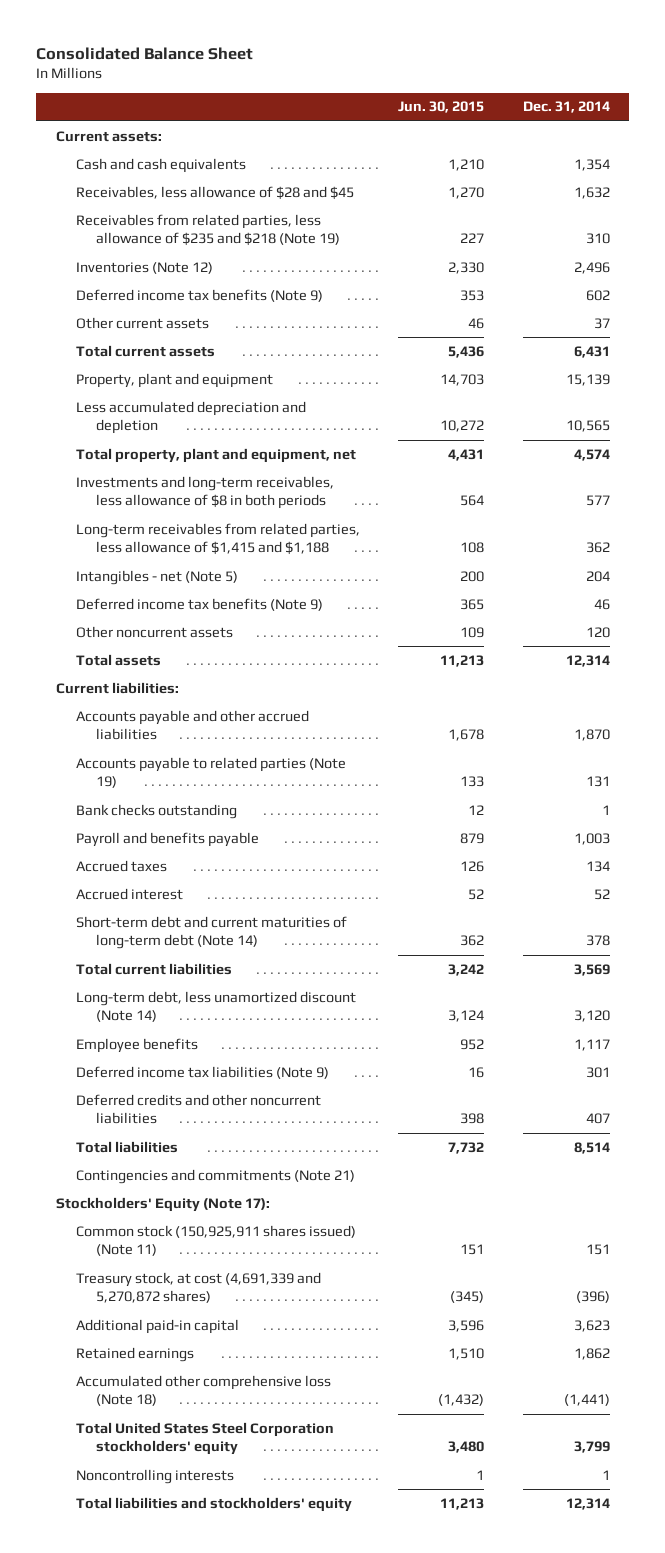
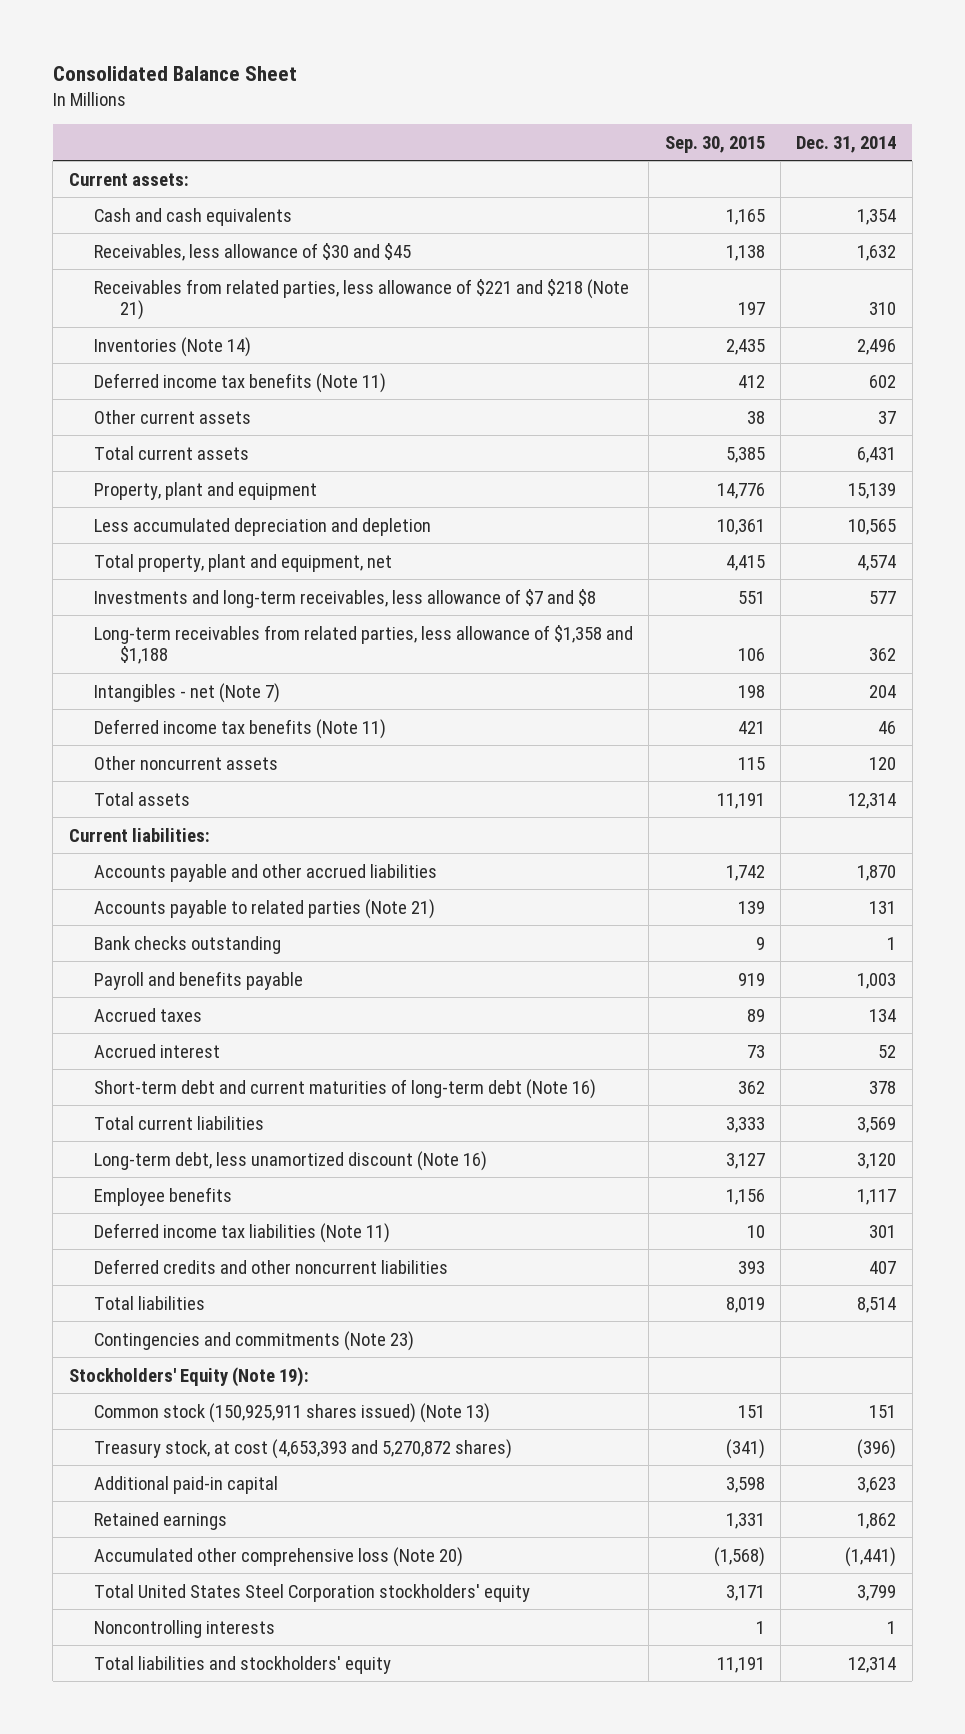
- | Jun. 30, 2015 | Dec. 31, 2014
+ | Sep. 30, 2015 | Dec. 31, 2014
- Receivables, less allowance of $28 and $45 | 1,270 | 1,632
- Receivables from related parties, less allowance of $235 and $218 (Note 19) | 227 | 310
- Inventories (Note 12) | 2,330 | 2,496
- Deferred income tax benefits (Note 9) | 353 | 602
+ Receivables, less allowance of $30 and $45 | 1,138 | 1,632
+ Receivables from related parties, less allowance of $221 and $218 (Note 21) | 197 | 310
+ Inventories (Note 14) | 2,435 | 2,496
+ Deferred income tax benefits (Note 11) | 412 | 602
- Investments and long-term receivables, less allowance of $8 in both periods | 564 | 577
- Long-term receivables from related parties, less allowance of $1,415 and $1,188 | 108 | 362
- Intangibles - net (Note 5) | 200 | 204
- Deferred income tax benefits (Note 9) | 365 | 46
+ Investments and long-term receivables, less allowance of $7 and $8 | 551 | 577
+ Long-term receivables from related parties, less allowance of $1,358 and $1,188 | 106 | 362
+ Intangibles - net (Note 7) | 198 | 204
+ Deferred income tax benefits (Note 11) | 421 | 46
- Accounts payable to related parties (Note 19) | 133 | 131
+ Accounts payable to related parties (Note 21) | 139 | 131
- Short-term debt and current maturities of long-term debt (Note 14) | 362 | 378
+ Short-term debt and current maturities of long-term debt (Note 16) | 362 | 378
- Long-term debt, less unamortized discount (Note 14) | 3,124 | 3,120
+ Long-term debt, less unamortized discount (Note 16) | 3,127 | 3,120
- Deferred income tax liabilities (Note 9) | 16 | 301
+ Deferred income tax liabilities (Note 11) | 10 | 301
- Contingencies and commitments (Note 21)
- Stockholders' Equity (Note 17):
- Common stock (150,925,911 shares issued) (Note 11) | 151 | 151
- Treasury stock, at cost (4,691,339 and 5,270,872 shares) | (345) | (396)
+ Contingencies and commitments (Note 23)
+ Stockholders' Equity (Note 19):
+ Common stock (150,925,911 shares issued) (Note 13) | 151 | 151
+ Treasury stock, at cost (4,653,393 and 5,270,872 shares) | (341) | (396)
- Accumulated other comprehensive loss (Note 18) | (1,432) | (1,441)
+ Accumulated other comprehensive loss (Note 20) | (1,568) | (1,441)

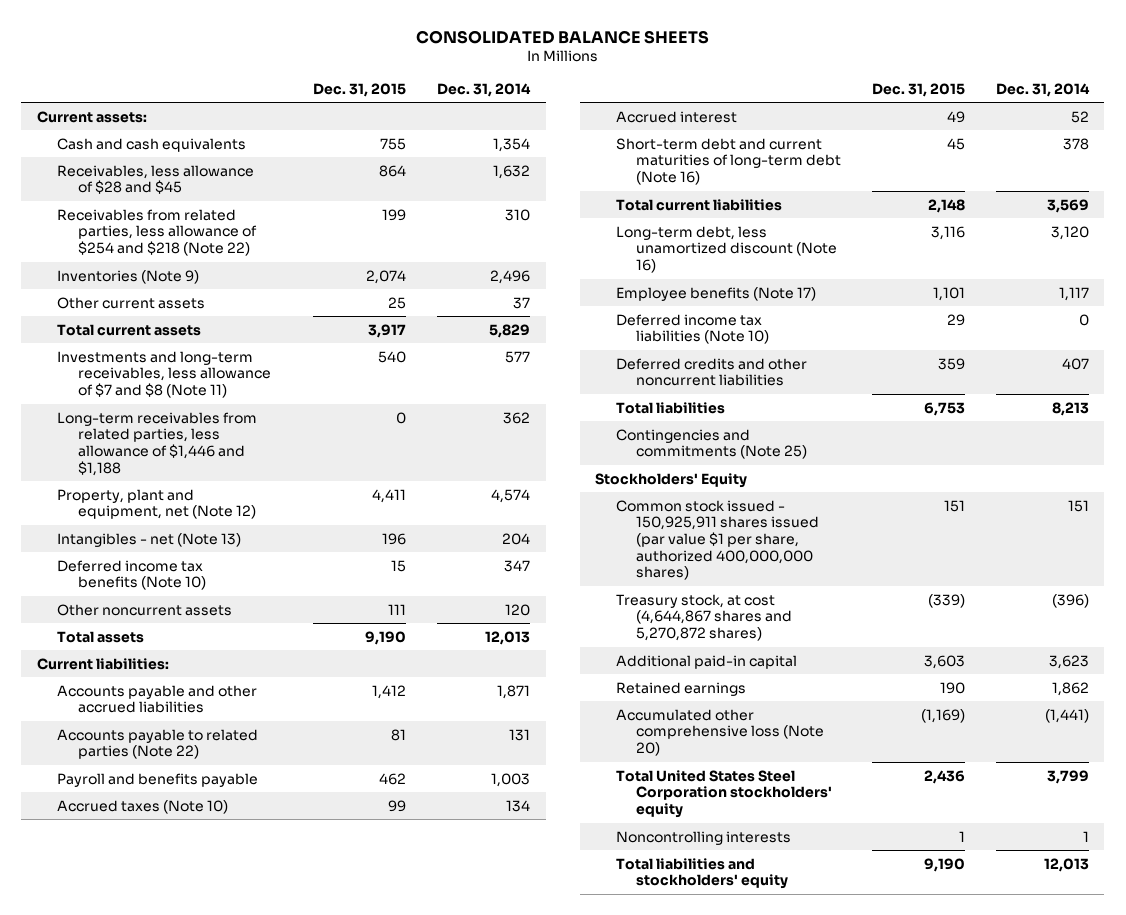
- Consolidated Balance Sheet
+ CONSOLIDATED BALANCE SHEETS
- | Sep. 30, 2015 | Dec. 31, 2014
+ | Dec. 31, 2015 | Dec. 31, 2014
- Receivables, less allowance of $30 and $45 | 1,138 | 1,632
- Receivables from related parties, less allowance of $221 and $218 (Note 21) | 197 | 310
- Inventories (Note 14) | 2,435 | 2,496
- Deferred income tax benefits (Note 11) | 412 | 602
+ Receivables, less allowance of $28 and $45 | 864 | 1,632
+ Receivables from related parties, less allowance of $254 and $218 (Note 22) | 199 | 310
+ Inventories (Note 9) | 2,074 | 2,496
- Total current assets | 5,385 | 6,431
- Property, plant and equipment | 14,776 | 15,139
- Less accumulated depreciation and depletion | 10,361 | 10,565
- Total property, plant and equipment, net | 4,415 | 4,574
- Investments and long-term receivables, less allowance of $7 and $8 | 551 | 577
- Long-term receivables from related parties, less allowance of $1,358 and $1,188 | 106 | 362
- Intangibles - net (Note 7) | 198 | 204
- Deferred income tax benefits (Note 11) | 421 | 46
+ Total current assets | 3,917 | 5,829
+ Investments and long-term receivables, less allowance of $7 and $8 (Note 11) | 540 | 577
+ Long-term receivables from related parties, less allowance of $1,446 and $1,188 | 0 | 362
+ Property, plant and equipment, net (Note 12) | 4,411 | 4,574
+ Intangibles - net (Note 13) | 196 | 204
+ Deferred income tax benefits (Note 10) | 15 | 347
- Total assets | 11,191 | 12,314
+ Total assets | 9,190 | 12,013
- Accounts payable and other accrued liabilities | 1,742 | 1,870
- Accounts payable to related parties (Note 21) | 139 | 131
- Bank checks outstanding | 9 | 1
+ Accounts payable and other accrued liabilities | 1,412 | 1,871
+ Accounts payable to related parties (Note 22) | 81 | 131
- Accrued taxes | 89 | 134
+ Accrued taxes (Note 10) | 99 | 134
- Employee benefits | 1,156 | 1,117
- Deferred income tax liabilities (Note 11) | 10 | 301
+ Employee benefits (Note 17) | 1,101 | 1,117
+ Deferred income tax liabilities (Note 10) | 29 | 0
- Total liabilities | 8,019 | 8,514
- Contingencies and commitments (Note 23)
- Stockholders' Equity (Note 19):
- Common stock (150,925,911 shares issued) (Note 13) | 151 | 151
- Treasury stock, at cost (4,653,393 and 5,270,872 shares) | (341) | (396)
+ Total liabilities | 6,753 | 8,213
+ Contingencies and commitments (Note 25)
+ Stockholders' Equity
+ Common stock issued - 150,925,911 shares issued (par value $1 per share, authorized 400,000,000 shares) | 151 | 151
+ Treasury stock, at cost (4,644,867 shares and 5,270,872 shares) | (339) | (396)
- Total liabilities and stockholders' equity | 11,191 | 12,314
+ Total liabilities and stockholders' equity | 9,190 | 12,013

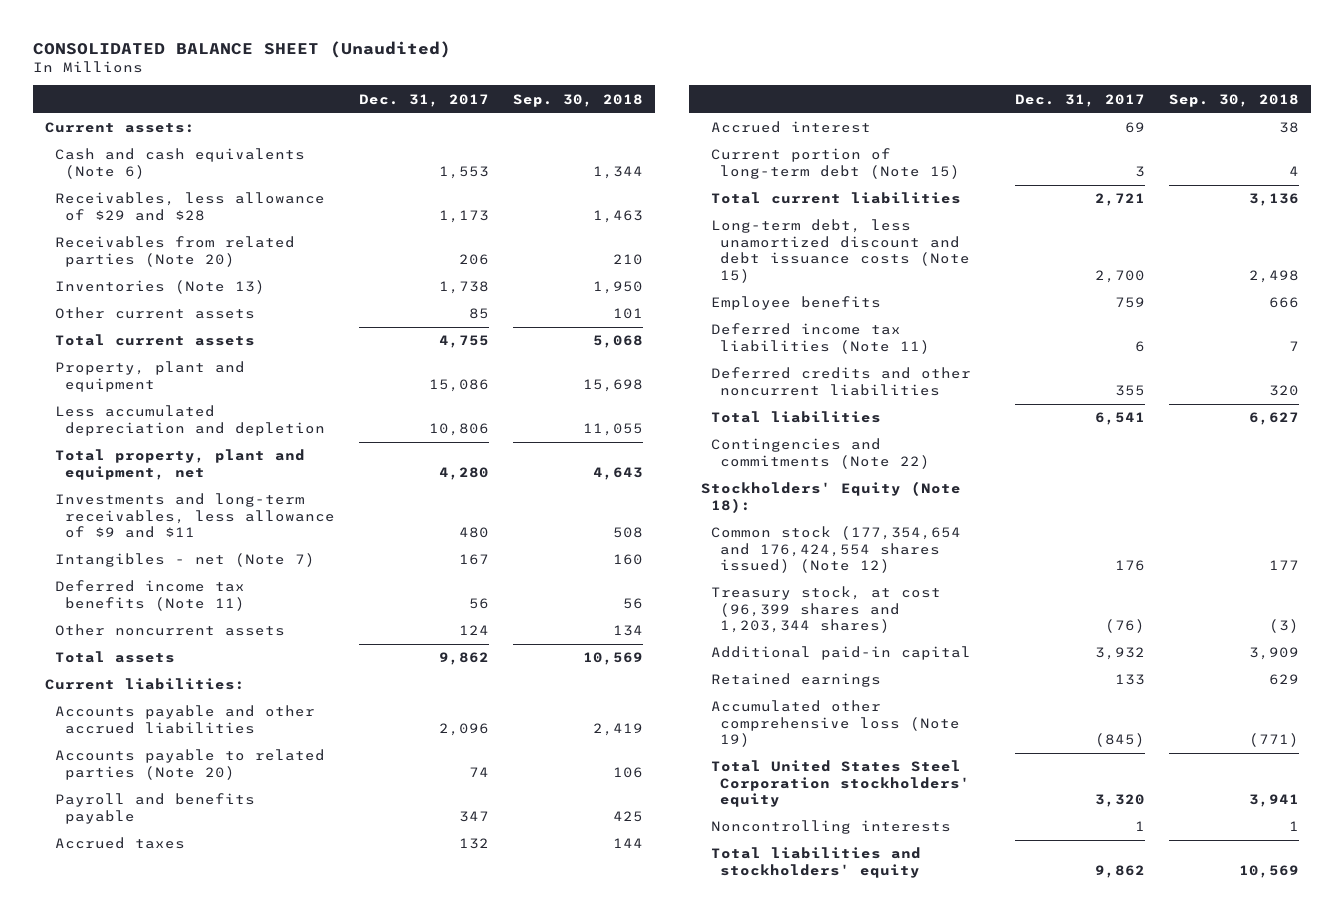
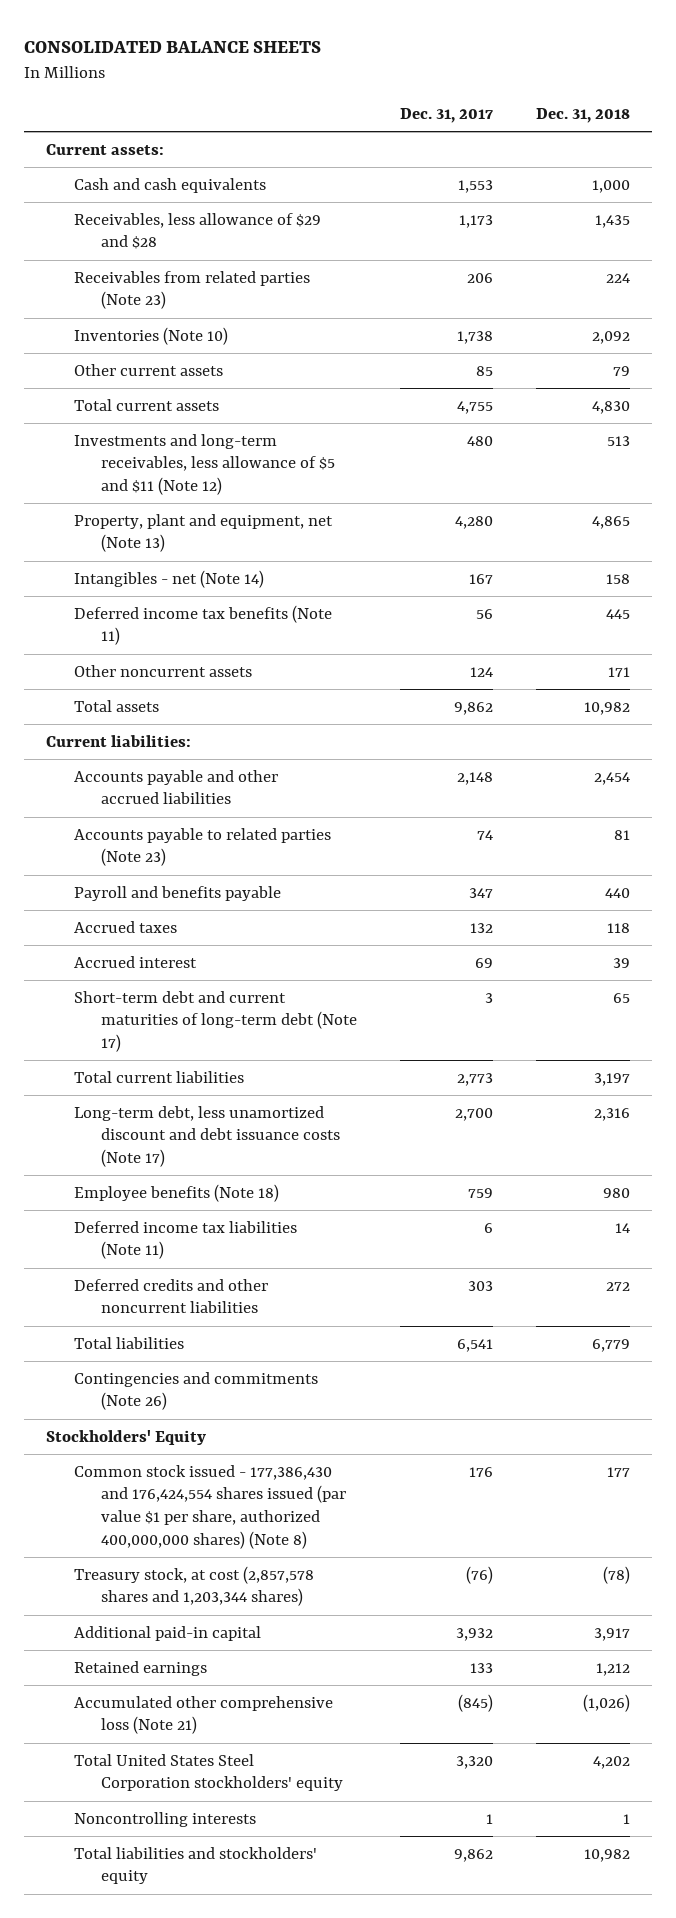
- CONSOLIDATED BALANCE SHEET (Unaudited)
+ CONSOLIDATED BALANCE SHEETS
- | Dec. 31, 2017 | Sep. 30, 2018
+ | Dec. 31, 2017 | Dec. 31, 2018
- Cash and cash equivalents (Note 6) | 1,553 | 1,344
+ Cash and cash equivalents | 1,553 | 1,000
- Receivables from related parties (Note 20) | 206 | 210
- Inventories (Note 13) | 1,738 | 1,950
+ Receivables from related parties (Note 23) | 206 | 224
+ Inventories (Note 10) | 1,738 | 2,092
- Property, plant and equipment | 15,086 | 15,698
- Less accumulated depreciation and depletion | 10,806 | 11,055
- Total property, plant and equipment, net | 4,280 | 4,643
- Investments and long-term receivables, less allowance of $9 and $11 | 480 | 508
- Intangibles - net (Note 7) | 167 | 160
+ Investments and long-term receivables, less allowance of $5 and $11 (Note 12) | 480 | 513
+ Property, plant and equipment, net (Note 13) | 4,280 | 4,865
+ Intangibles - net (Note 14) | 167 | 158
- Accounts payable and other accrued liabilities | 2,096 | 2,419
- Accounts payable to related parties (Note 20) | 74 | 106
+ Accounts payable and other accrued liabilities | 2,148 | 2,454
+ Accounts payable to related parties (Note 23) | 74 | 81
- Current portion of long-term debt (Note 15) | 3 | 4
- Total current liabilities | 2,721 | 3,136
- Long-term debt, less unamortized discount and debt issuance costs (Note 15) | 2,700 | 2,498
- Employee benefits | 759 | 666
+ Short-term debt and current maturities of long-term debt (Note 17) | 3 | 65
+ Total current liabilities | 2,773 | 3,197
+ Long-term debt, less unamortized discount and debt issuance costs (Note 17) | 2,700 | 2,316
+ Employee benefits (Note 18) | 759 | 980
- Deferred credits and other noncurrent liabilities | 355 | 320
+ Deferred credits and other noncurrent liabilities | 303 | 272
- Contingencies and commitments (Note 22)
- Stockholders' Equity (Note 18):
- Common stock (177,354,654 and 176,424,554 shares issued) (Note 12) | 176 | 177
- Treasury stock, at cost (96,399 shares and 1,203,344 shares) | (76) | (3)
+ Contingencies and commitments (Note 26)
+ Stockholders' Equity
+ Common stock issued - 177,386,430 and 176,424,554 shares issued (par value $1 per share, authorized 400,000,000 shares) (Note 8) | 176 | 177
+ Treasury stock, at cost (2,857,578 shares and 1,203,344 shares) | (76) | (78)
- Accumulated other comprehensive loss (Note 19) | (845) | (771)
+ Accumulated other comprehensive loss (Note 21) | (845) | (1,026)

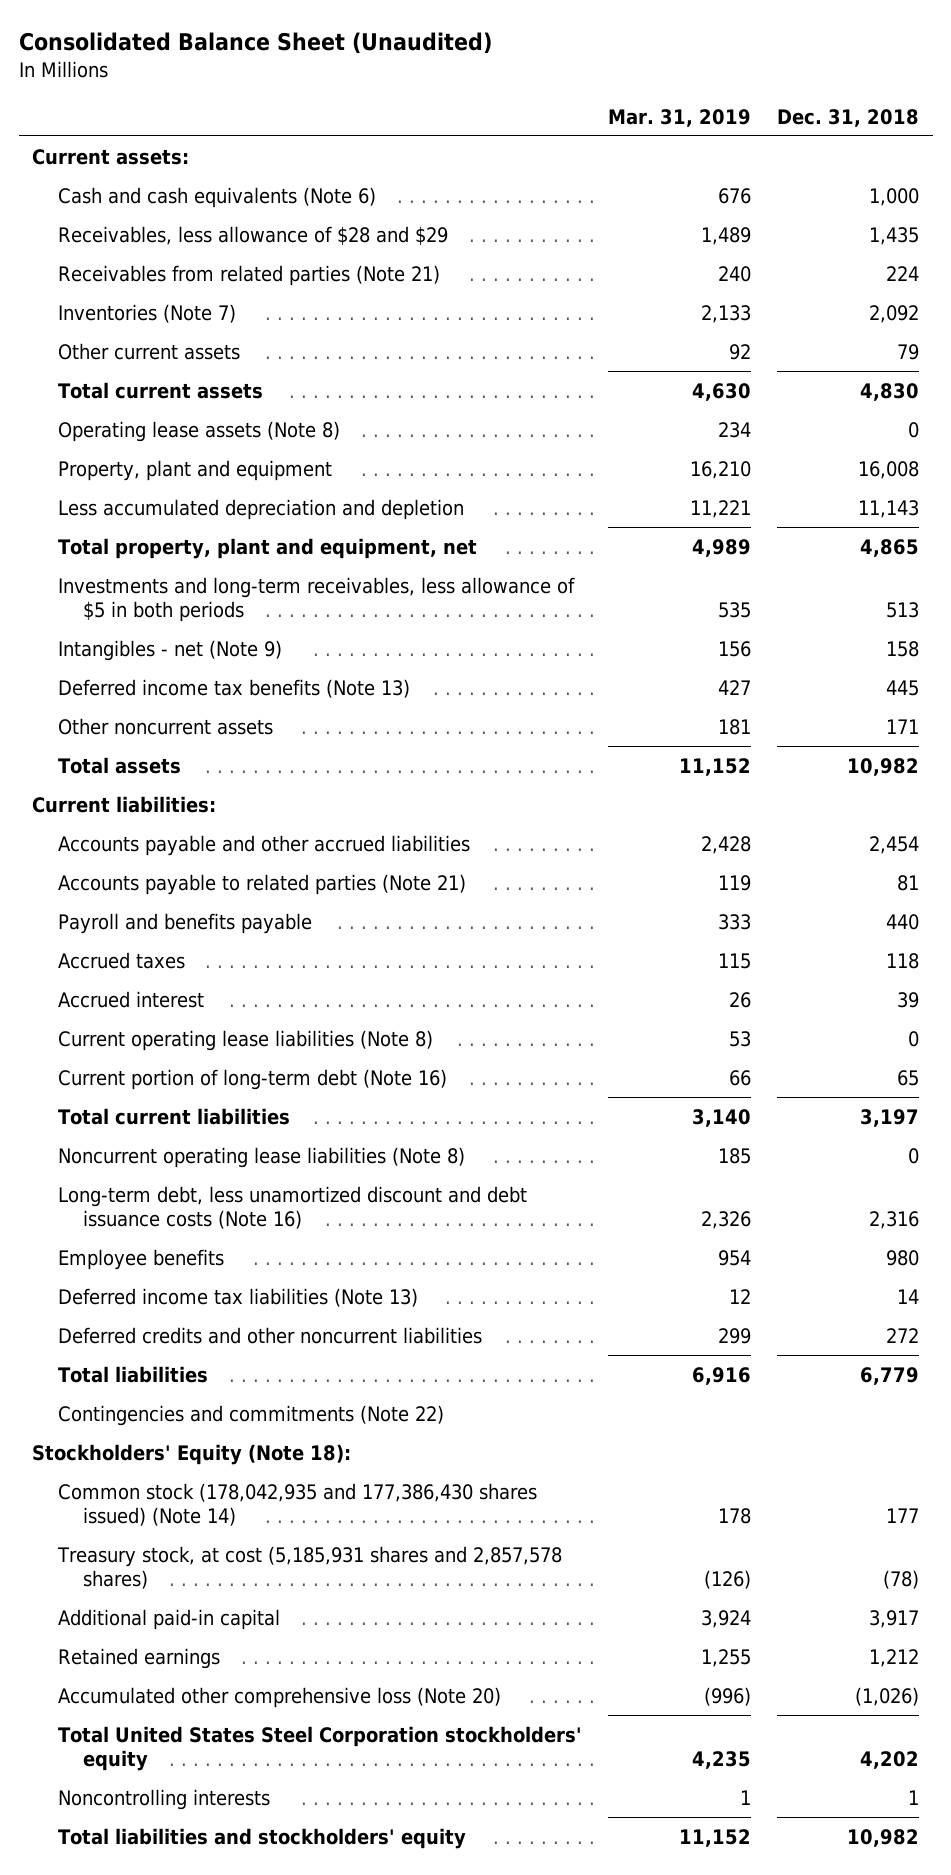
- CONSOLIDATED BALANCE SHEETS
+ Consolidated Balance Sheet (Unaudited)
- | Dec. 31, 2017 | Dec. 31, 2018
+ | Mar. 31, 2019 | Dec. 31, 2018
- Cash and cash equivalents | 1,553 | 1,000
- Receivables, less allowance of $29 and $28 | 1,173 | 1,435
- Receivables from related parties (Note 23) | 206 | 224
- Inventories (Note 10) | 1,738 | 2,092
+ Cash and cash equivalents (Note 6) | 676 | 1,000
+ Receivables, less allowance of $28 and $29 | 1,489 | 1,435
+ Receivables from related parties (Note 21) | 240 | 224
+ Inventories (Note 7) | 2,133 | 2,092
- Investments and long-term receivables, less allowance of $5 and $11 (Note 12) | 480 | 513
- Property, plant and equipment, net (Note 13) | 4,280 | 4,865
- Intangibles - net (Note 14) | 167 | 158
- Deferred income tax benefits (Note 11) | 56 | 445
+ Operating lease assets (Note 8) | 234 | 0
+ Property, plant and equipment | 16,210 | 16,008
+ Less accumulated depreciation and depletion | 11,221 | 11,143
+ Total property, plant and equipment, net | 4,989 | 4,865
+ Investments and long-term receivables, less allowance of $5 in both periods | 535 | 513
+ Intangibles - net (Note 9) | 156 | 158
+ Deferred income tax benefits (Note 13) | 427 | 445
- Accounts payable to related parties (Note 23) | 74 | 81
+ Accounts payable to related parties (Note 21) | 119 | 81
- Short-term debt and current maturities of long-term debt (Note 17) | 3 | 65
+ Current operating lease liabilities (Note 8) | 53 | 0
+ Current portion of long-term debt (Note 16) | 66 | 65
- Long-term debt, less unamortized discount and debt issuance costs (Note 17) | 2,700 | 2,316
- Employee benefits (Note 18) | 759 | 980
- Deferred income tax liabilities (Note 11) | 6 | 14
+ Noncurrent operating lease liabilities (Note 8) | 185 | 0
+ Long-term debt, less unamortized discount and debt issuance costs (Note 16) | 2,326 | 2,316
+ Employee benefits | 954 | 980
+ Deferred income tax liabilities (Note 13) | 12 | 14
- Contingencies and commitments (Note 26)
- Stockholders' Equity
- Common stock issued - 177,386,430 and 176,424,554 shares issued (par value $1 per share, authorized 400,000,000 shares) (Note 8) | 176 | 177
- Treasury stock, at cost (2,857,578 shares and 1,203,344 shares) | (76) | (78)
+ Contingencies and commitments (Note 22)
+ Stockholders' Equity (Note 18):
+ Common stock (178,042,935 and 177,386,430 shares issued) (Note 14) | 178 | 177
+ Treasury stock, at cost (5,185,931 shares and 2,857,578 shares) | (126) | (78)
- Accumulated other comprehensive loss (Note 21) | (845) | (1,026)
+ Accumulated other comprehensive loss (Note 20) | (996) | (1,026)

